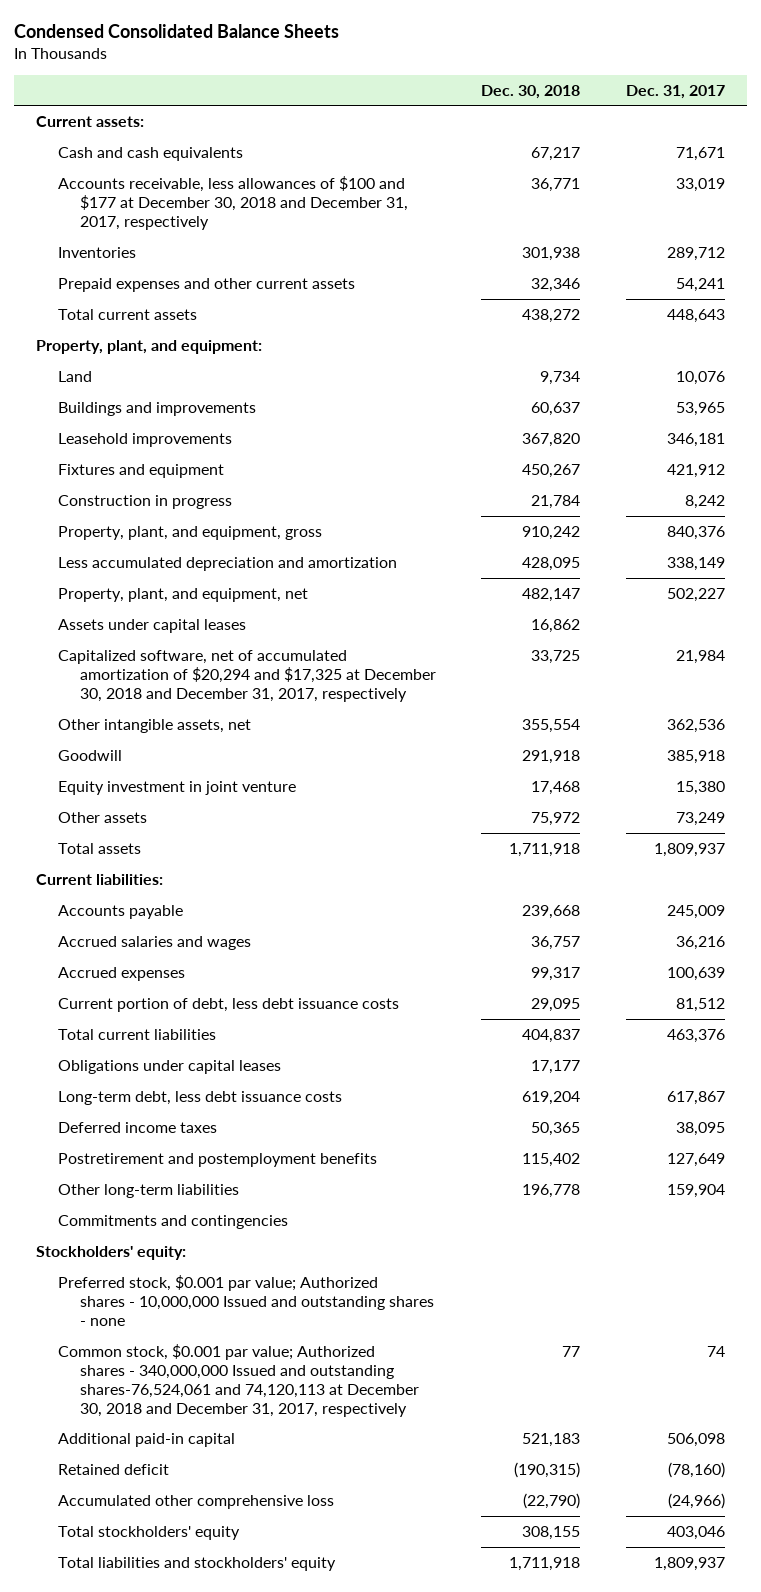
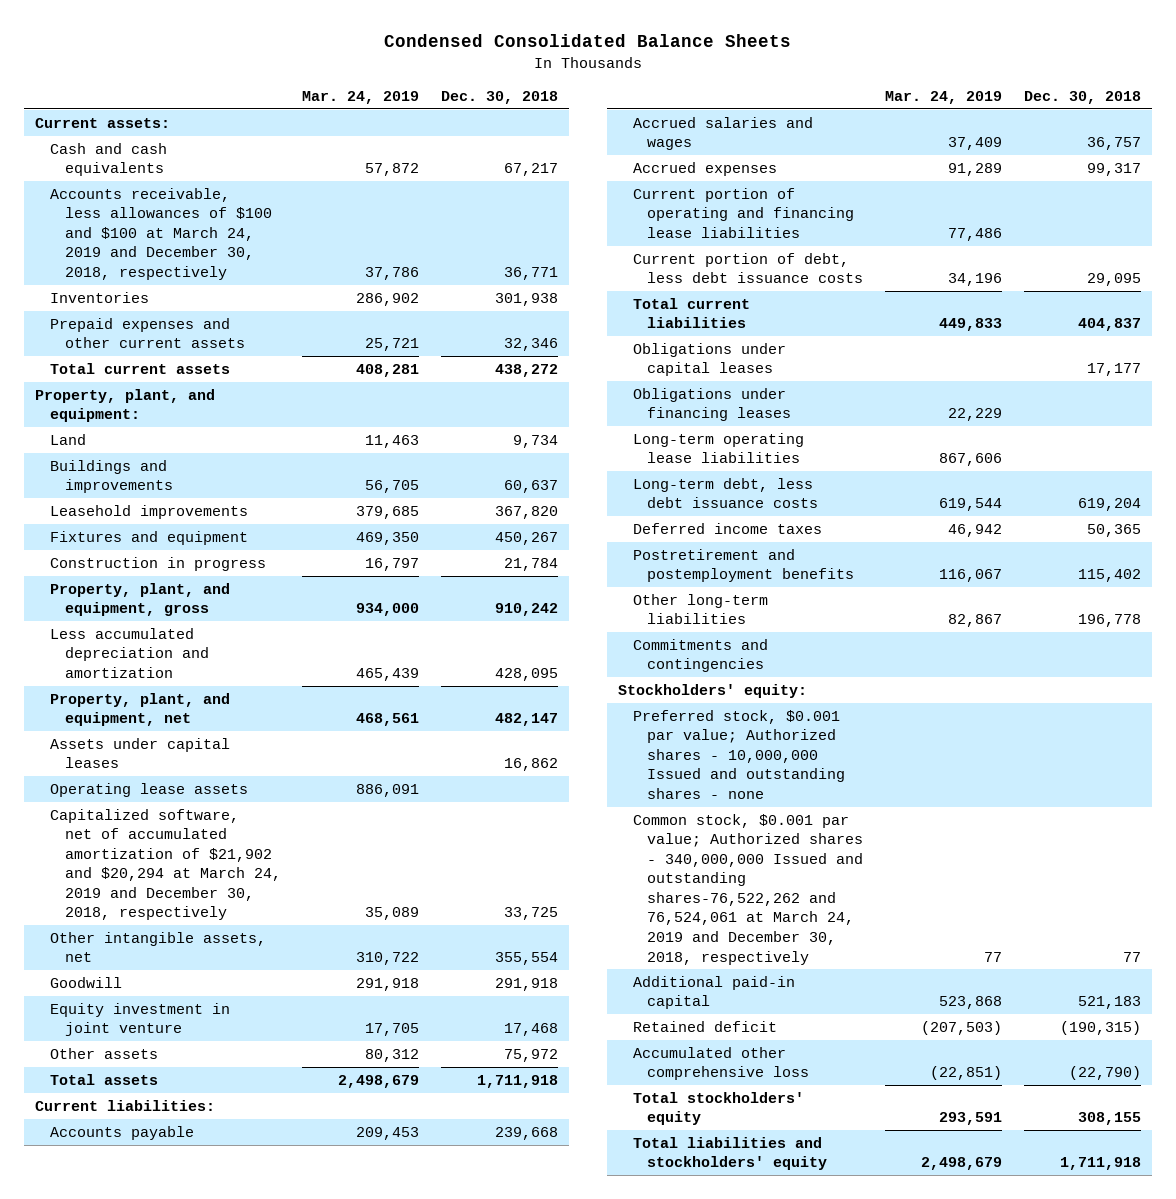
- | Dec. 30, 2018 | Dec. 31, 2017
+ | Mar. 24, 2019 | Dec. 30, 2018
- Accounts receivable, less allowances of $100 and $177 at December 30, 2018 and December 31, 2017, respectively | 36,771 | 33,019
+ Accounts receivable, less allowances of $100 and $100 at March 24, 2019 and December 30, 2018, respectively | 37,786 | 36,771
- Capitalized software, net of accumulated amortization of $20,294 and $17,325 at December 30, 2018 and December 31, 2017, respectively | 33,725 | 21,984
+ Operating lease assets | 886,091 |
+ Capitalized software, net of accumulated amortization of $21,902 and $20,294 at March 24, 2019 and December 30, 2018, respectively | 35,089 | 33,725
+ Current portion of operating and financing lease liabilities | 77,486 |
+ Obligations under financing leases | 22,229 |
+ Long-term operating lease liabilities | 867,606 |
- Common stock, $0.001 par value; Authorized shares - 340,000,000 Issued and outstanding shares-76,524,061 and 74,120,113 at December 30, 2018 and December 31, 2017, respectively | 77 | 74
+ Common stock, $0.001 par value; Authorized shares - 340,000,000 Issued and outstanding shares-76,522,262 and 76,524,061 at March 24, 2019 and December 30, 2018, respectively | 77 | 77

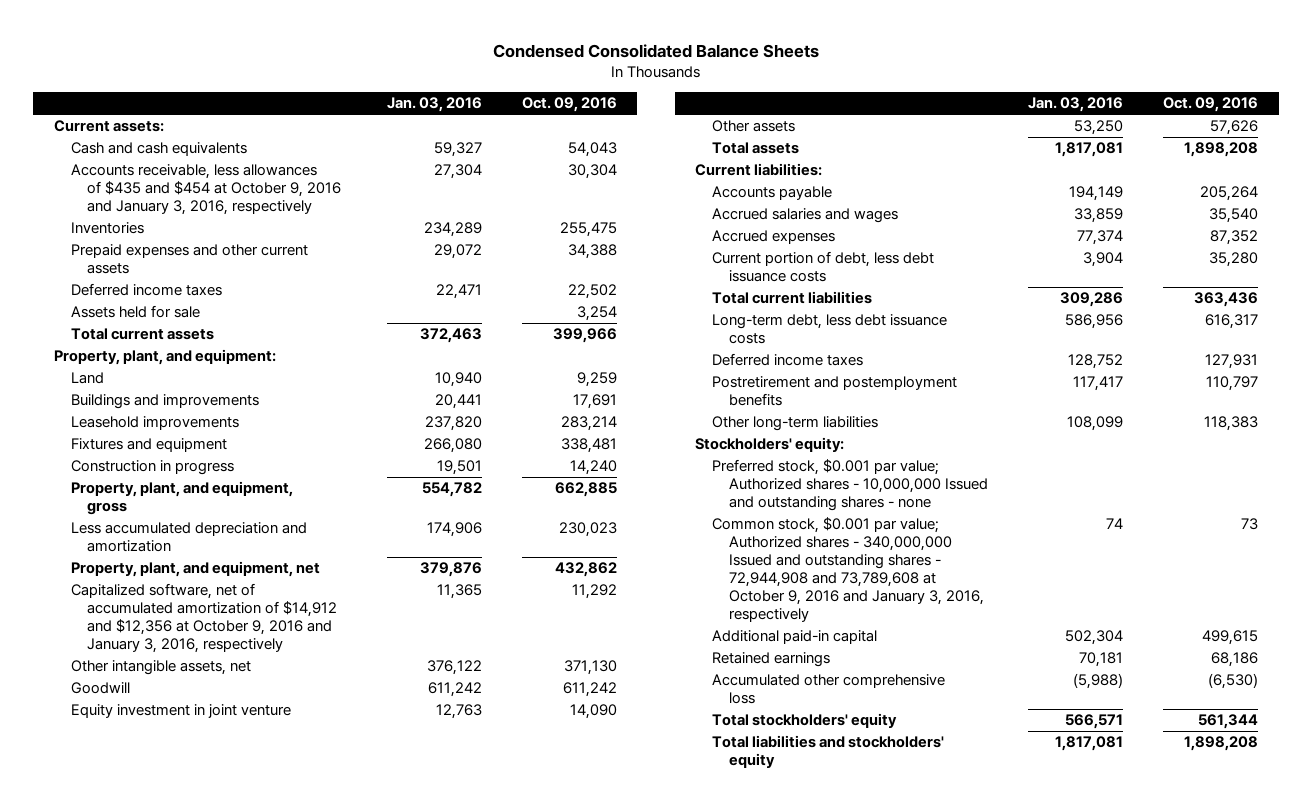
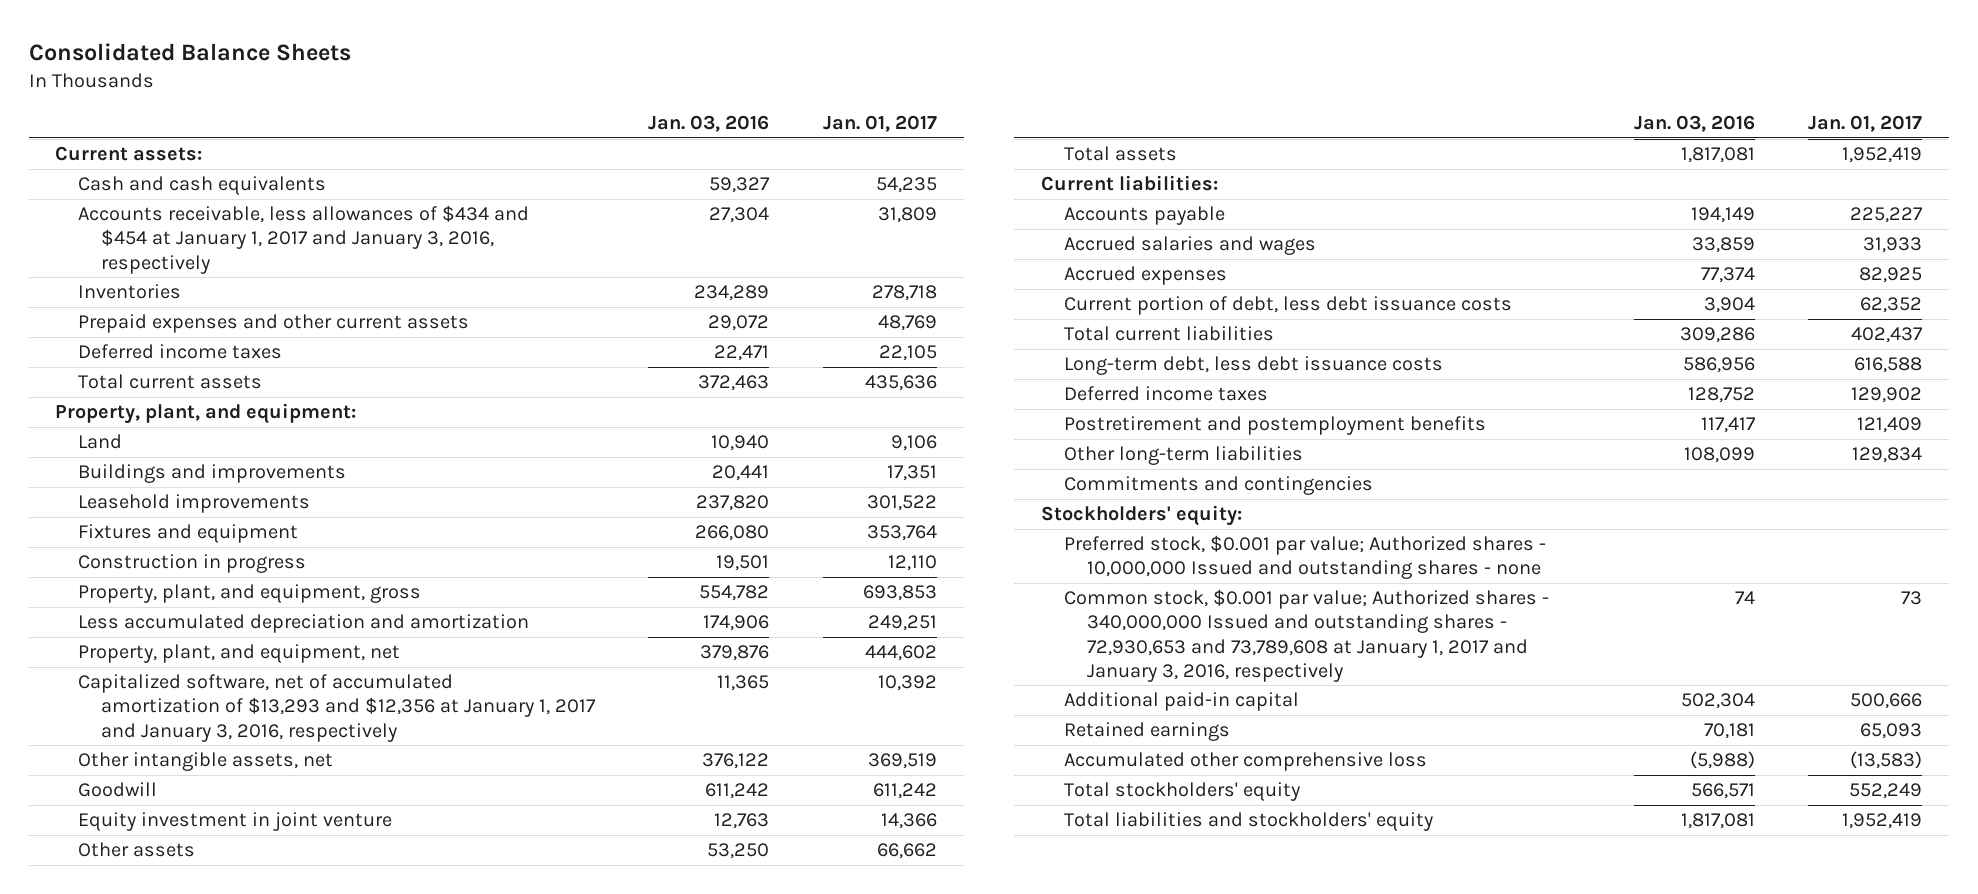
- Condensed Consolidated Balance Sheets
+ Consolidated Balance Sheets
- | Jan. 03, 2016 | Oct. 09, 2016
+ | Jan. 03, 2016 | Jan. 01, 2017
- Accounts receivable, less allowances of $435 and $454 at October 9, 2016 and January 3, 2016, respectively | 27,304 | 30,304
+ Accounts receivable, less allowances of $434 and $454 at January 1, 2017 and January 3, 2016, respectively | 27,304 | 31,809
- Assets held for sale | | 3,254
- Capitalized software, net of accumulated amortization of $14,912 and $12,356 at October 9, 2016 and January 3, 2016, respectively | 11,365 | 11,292
+ Capitalized software, net of accumulated amortization of $13,293 and $12,356 at January 1, 2017 and January 3, 2016, respectively | 11,365 | 10,392
+ Commitments and contingencies
- Common stock, $0.001 par value; Authorized shares - 340,000,000 Issued and outstanding shares - 72,944,908 and 73,789,608 at October 9, 2016 and January 3, 2016, respectively | 74 | 73
+ Common stock, $0.001 par value; Authorized shares - 340,000,000 Issued and outstanding shares - 72,930,653 and 73,789,608 at January 1, 2017 and January 3, 2016, respectively | 74 | 73

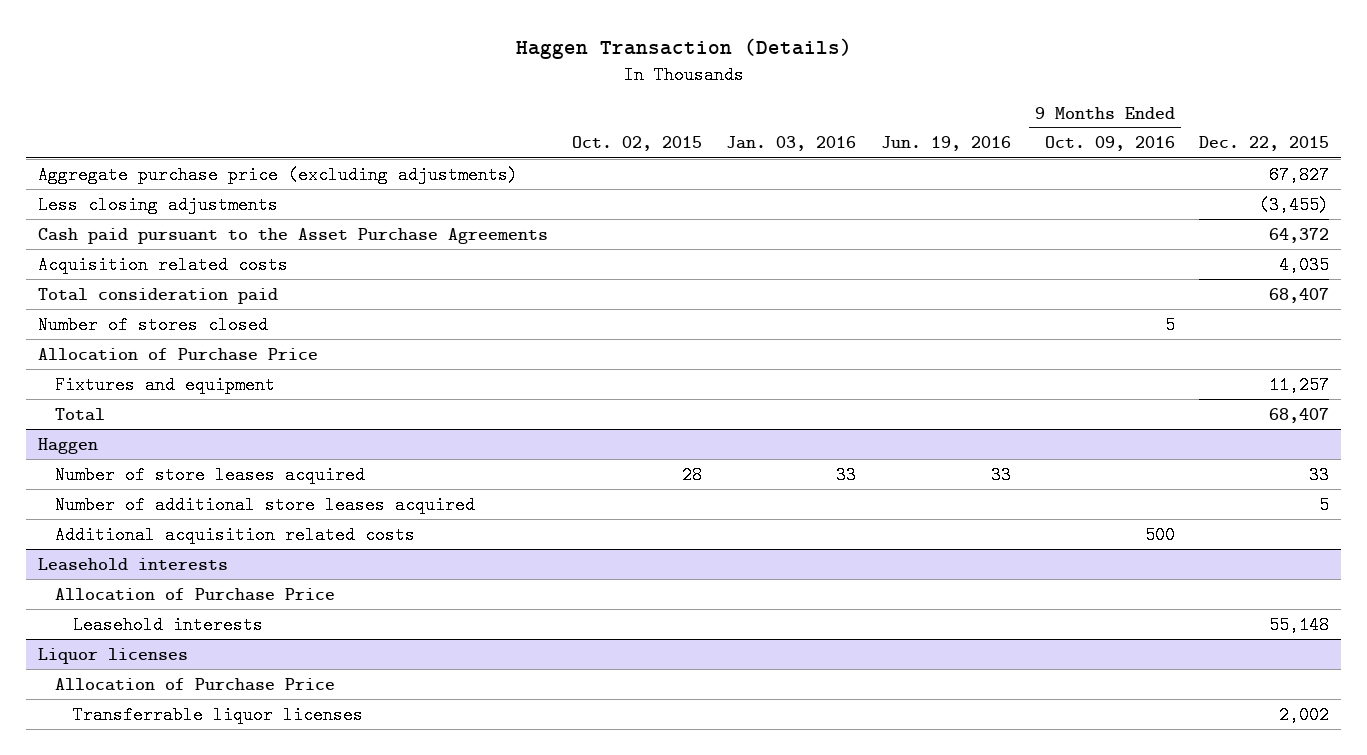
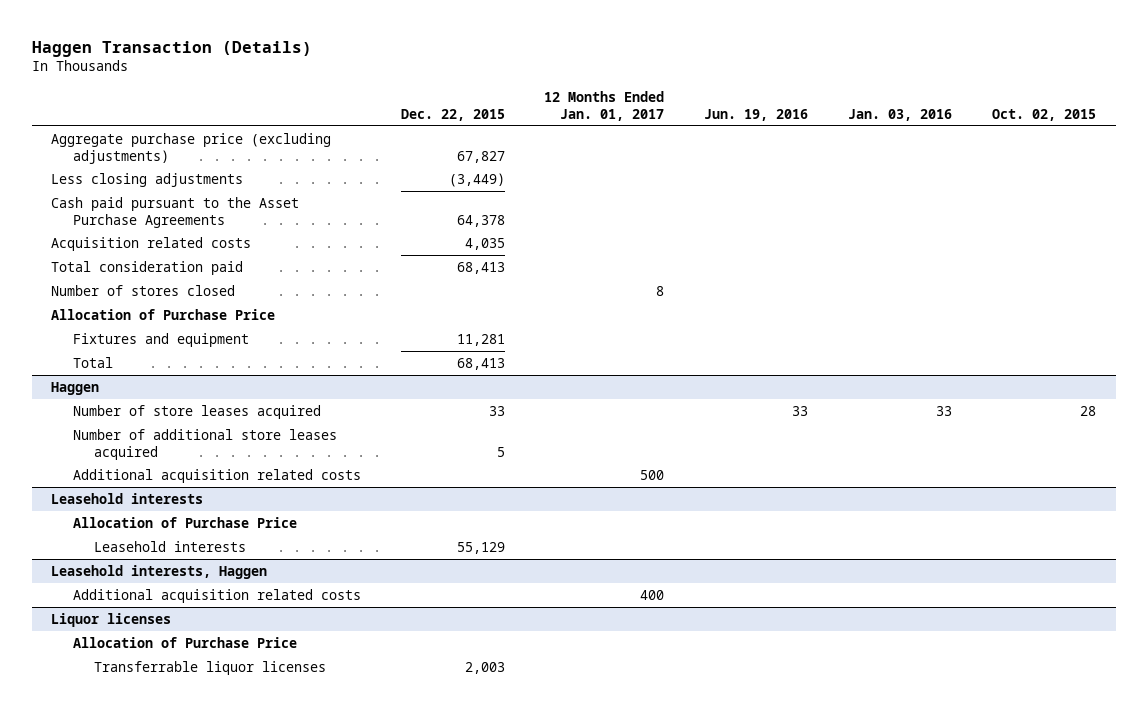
- | Oct. 02, 2015 | Jan. 03, 2016 | Jun. 19, 2016 | 9 Months Ended Oct. 09, 2016 | Dec. 22, 2015
+ | Dec. 22, 2015 | 12 Months Ended Jan. 01, 2017 | Jun. 19, 2016 | Jan. 03, 2016 | Oct. 02, 2015
- Less closing adjustments | | | | | (3,455)
- Cash paid pursuant to the Asset Purchase Agreements | | | | | 64,372
+ Less closing adjustments | (3,449) | | | |
+ Cash paid pursuant to the Asset Purchase Agreements | 64,378 | | | |
- Total consideration paid | | | | | 68,407
+ Total consideration paid | 68,413 | | | |
- Fixtures and equipment | | | | | 11,257
- Total | | | | | 68,407
+ Fixtures and equipment | 11,281 | | | |
+ Total | 68,413 | | | |
@ Leasehold interests
- Leasehold interests | | | | | 55,148
+ Leasehold interests | 55,129 | | | |
+ Leasehold interests, Haggen
+ Additional acquisition related costs | | 400 | | |
@ Liquor licenses
- Transferrable liquor licenses | | | | | 2,002
+ Transferrable liquor licenses | 2,003 | | | |

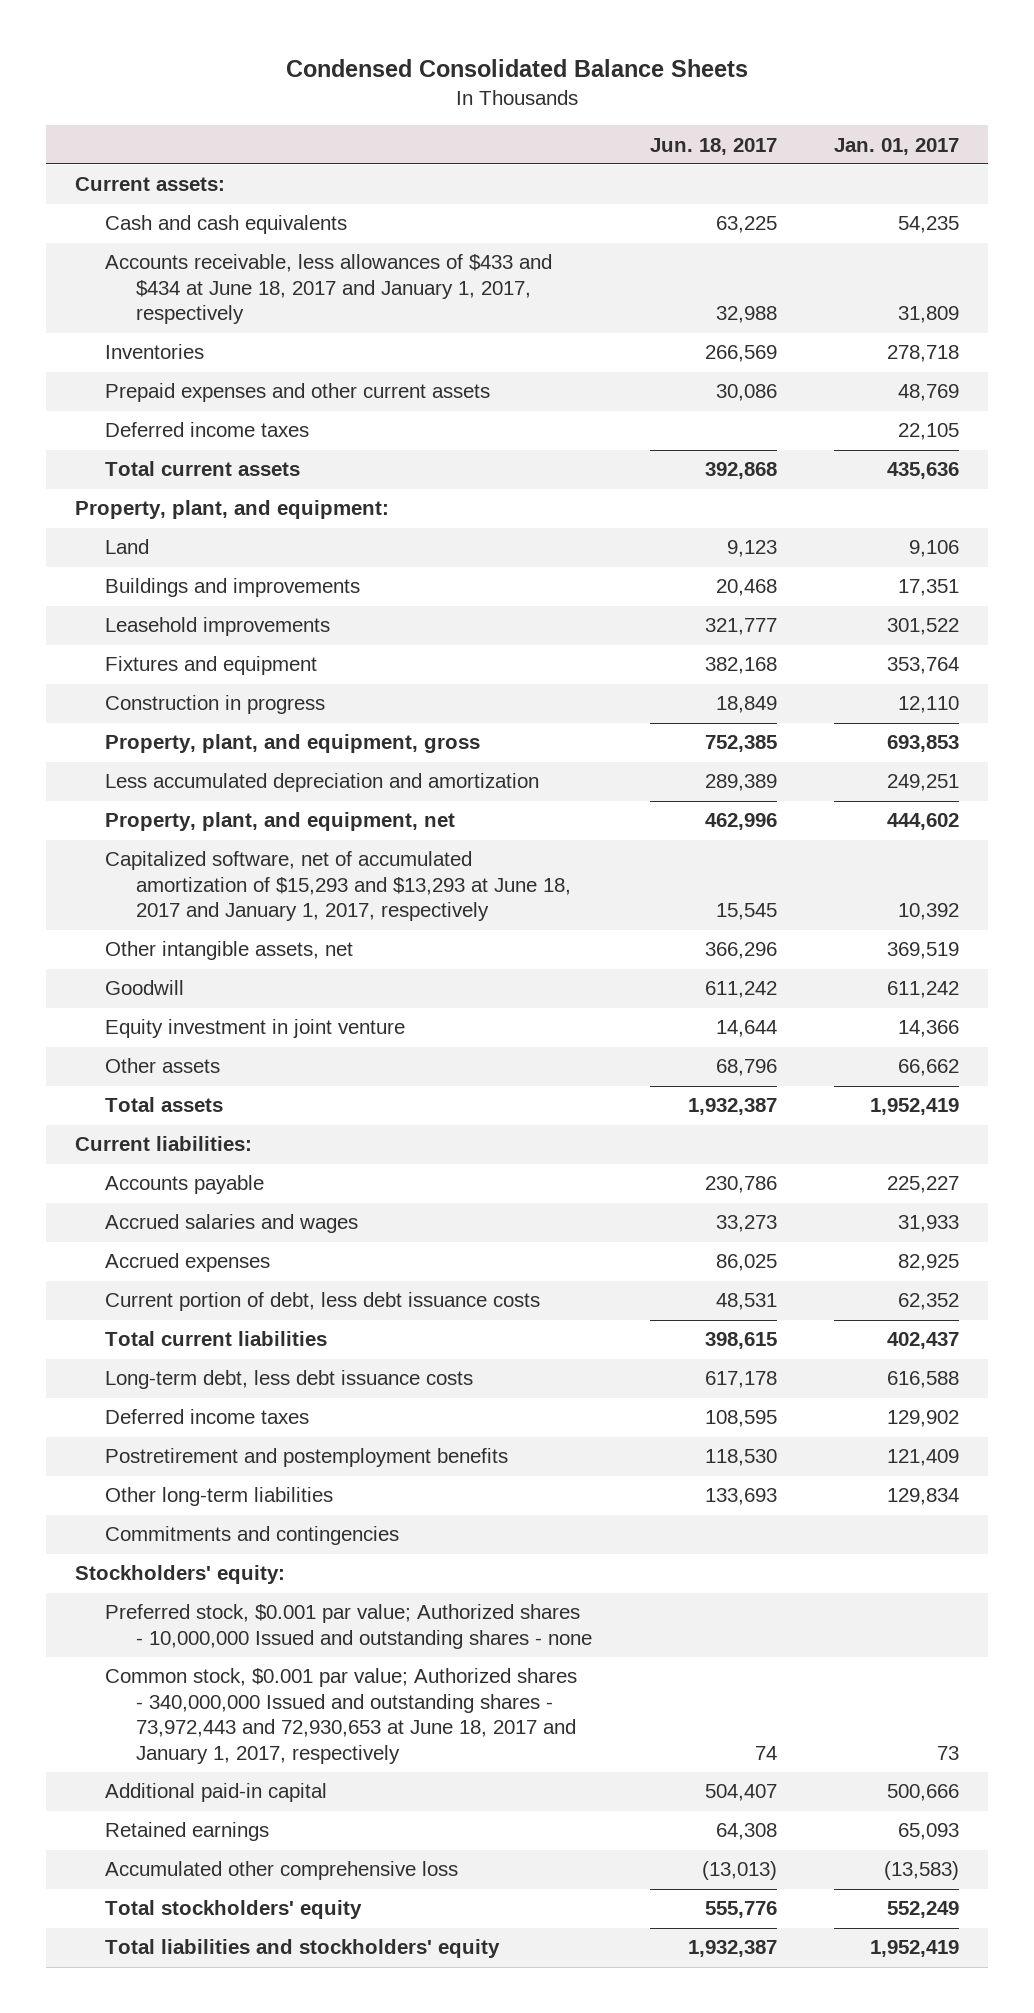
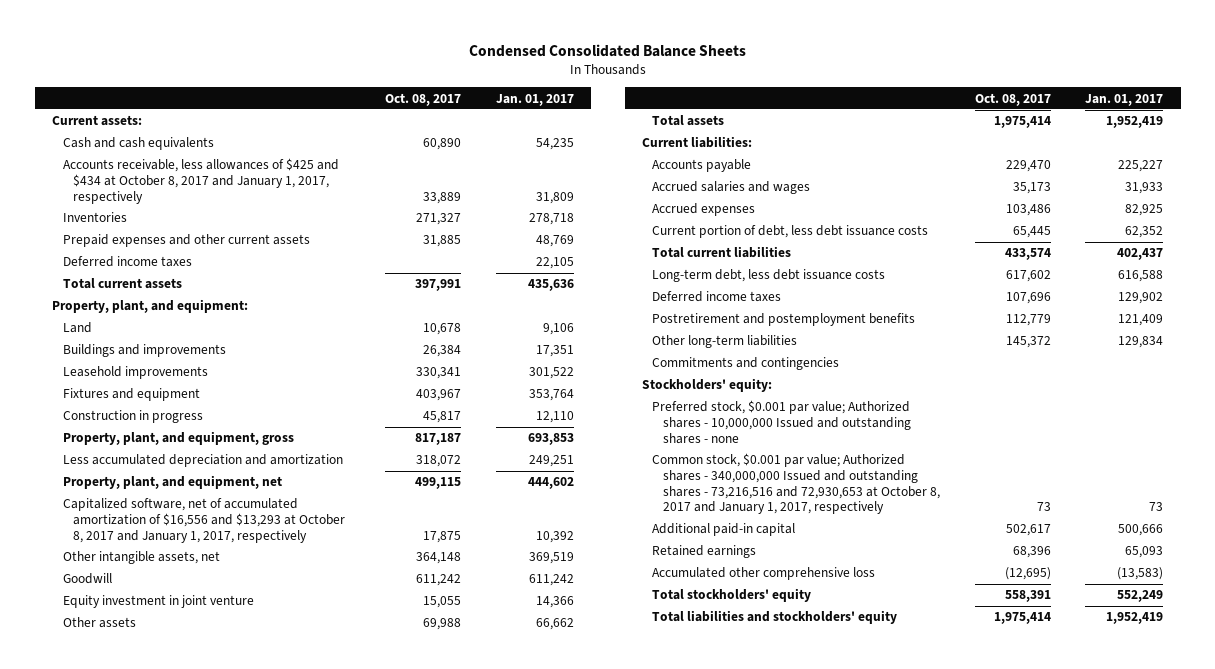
- | Jun. 18, 2017 | Jan. 01, 2017
+ | Oct. 08, 2017 | Jan. 01, 2017
- Accounts receivable, less allowances of $433 and $434 at June 18, 2017 and January 1, 2017, respectively | 32,988 | 31,809
+ Accounts receivable, less allowances of $425 and $434 at October 8, 2017 and January 1, 2017, respectively | 33,889 | 31,809
- Capitalized software, net of accumulated amortization of $15,293 and $13,293 at June 18, 2017 and January 1, 2017, respectively | 15,545 | 10,392
+ Capitalized software, net of accumulated amortization of $16,556 and $13,293 at October 8, 2017 and January 1, 2017, respectively | 17,875 | 10,392
- Common stock, $0.001 par value; Authorized shares - 340,000,000 Issued and outstanding shares - 73,972,443 and 72,930,653 at June 18, 2017 and January 1, 2017, respectively | 74 | 73
+ Common stock, $0.001 par value; Authorized shares - 340,000,000 Issued and outstanding shares - 73,216,516 and 72,930,653 at October 8, 2017 and January 1, 2017, respectively | 73 | 73

